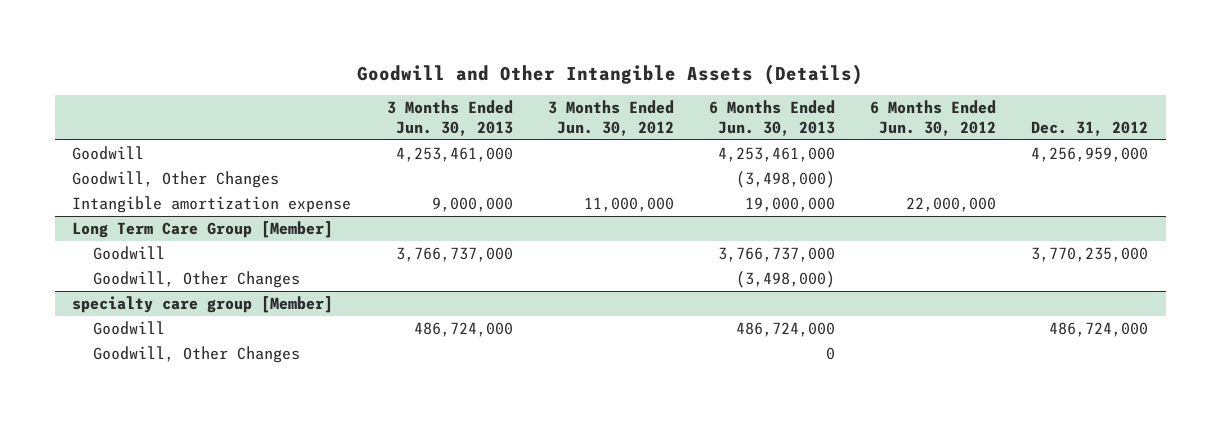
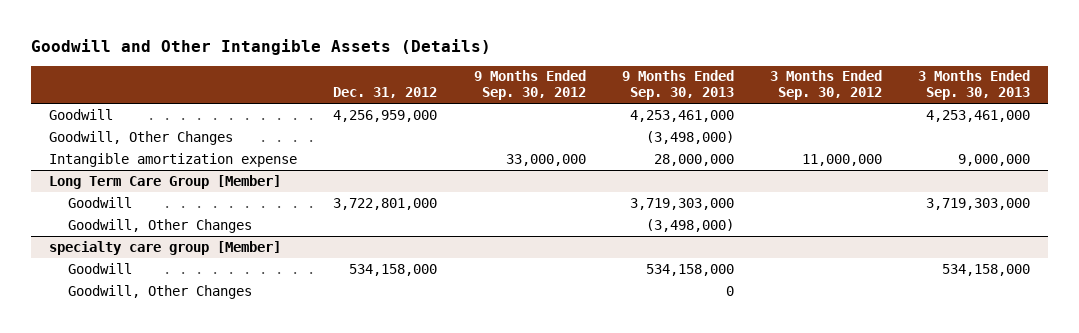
- | 3 Months Ended Jun. 30, 2013 | 3 Months Ended Jun. 30, 2012 | 6 Months Ended Jun. 30, 2013 | 6 Months Ended Jun. 30, 2012 | Dec. 31, 2012
+ | Dec. 31, 2012 | 9 Months Ended Sep. 30, 2012 | 9 Months Ended Sep. 30, 2013 | 3 Months Ended Sep. 30, 2012 | 3 Months Ended Sep. 30, 2013
@ Long Term Care Group [Member]
- Goodwill | 3,766,737,000 | | 3,766,737,000 | | 3,770,235,000
+ Goodwill | 3,722,801,000 | | 3,719,303,000 | | 3,719,303,000
@ specialty care group [Member]
- Goodwill | 486,724,000 | | 486,724,000 | | 486,724,000
+ Goodwill | 534,158,000 | | 534,158,000 | | 534,158,000

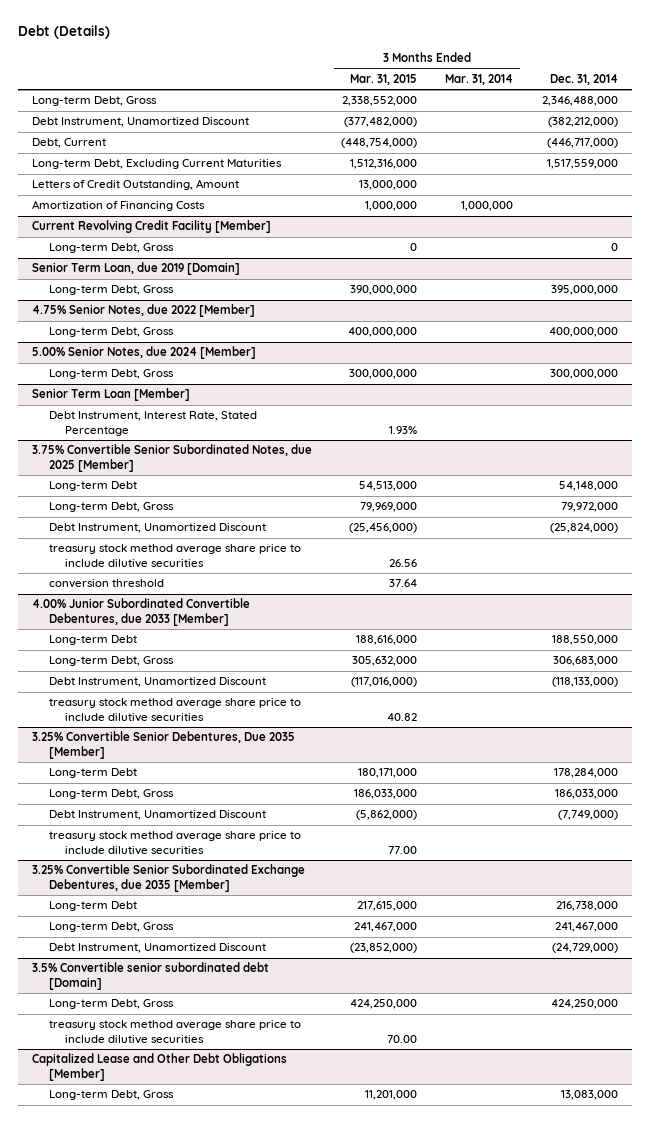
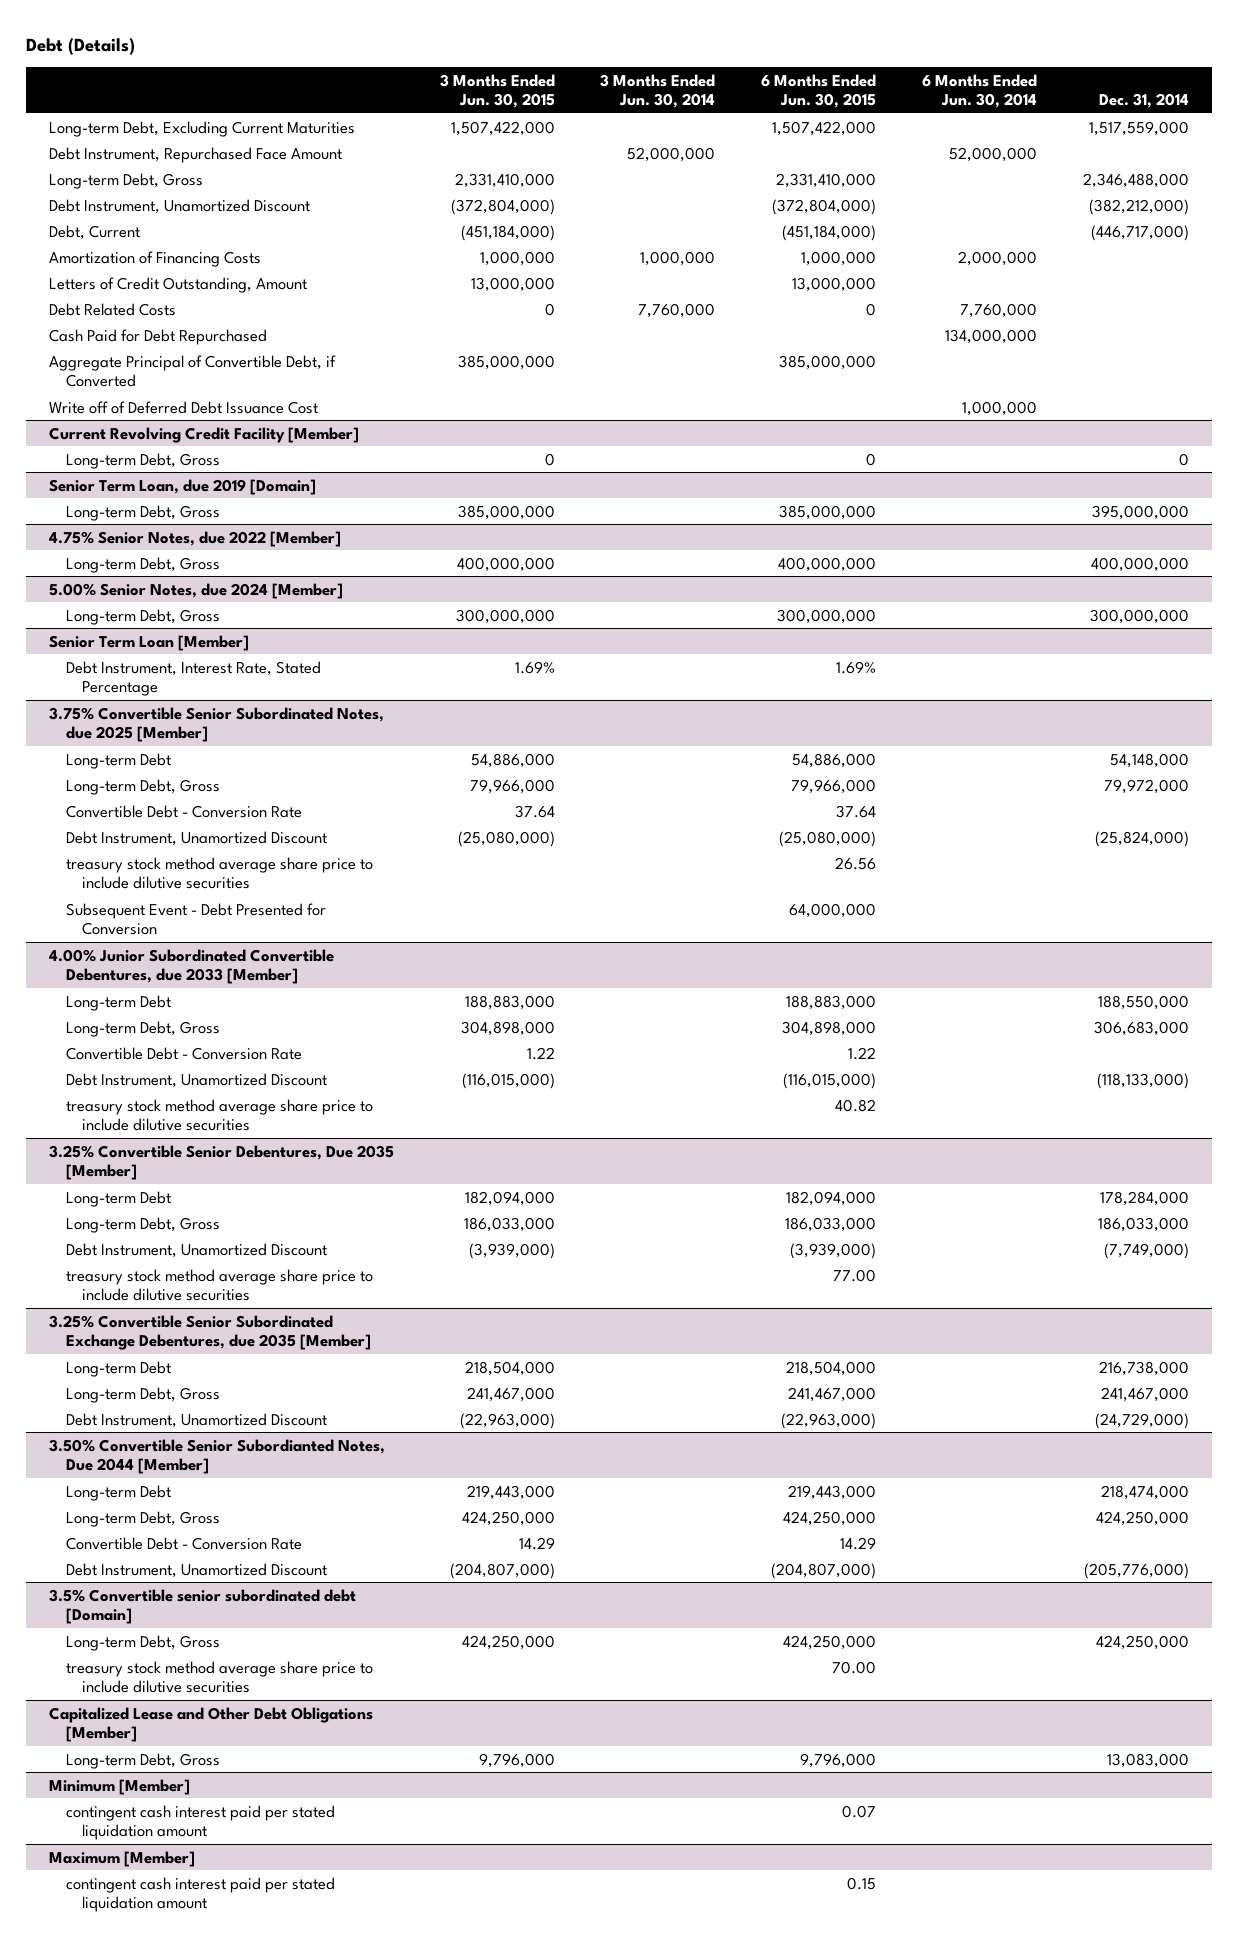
- | 3 Months Ended Mar. 31, 2015 | 3 Months Ended Mar. 31, 2014 | Dec. 31, 2014
+ | 3 Months Ended Jun. 30, 2015 | 3 Months Ended Jun. 30, 2014 | 6 Months Ended Jun. 30, 2015 | 6 Months Ended Jun. 30, 2014 | Dec. 31, 2014
moved up: Long-term Debt, Excluding Current Maturities | 1,507,422,000 | | 1,507,422,000 | | 1,517,559,000
+ Debt Instrument, Repurchased Face Amount | | 52,000,000 | | 52,000,000 |
moved down: Letters of Credit Outstanding, Amount | 13,000,000 | | 13,000,000 | |
+ Debt Related Costs | 0 | 7,760,000 | 0 | 7,760,000 |
+ Cash Paid for Debt Repurchased | | | | 134,000,000 |
+ Aggregate Principal of Convertible Debt, if Converted | 385,000,000 | | 385,000,000 | |
+ Write off of Deferred Debt Issuance Cost | | | | 1,000,000 |
@ 3.75% Convertible Senior Subordinated Notes, due 2025 [Member]
+ Convertible Debt - Conversion Rate | 37.64 | | 37.64 | |
- conversion threshold | 37.64 | |
+ Subsequent Event - Debt Presented for Conversion | | | 64,000,000 | |
@ 4.00% Junior Subordinated Convertible Debentures, due 2033 [Member]
+ Convertible Debt - Conversion Rate | 1.22 | | 1.22 | |
+ 3.50% Convertible Senior Subordianted Notes, Due 2044 [Member]
+ Long-term Debt | 219,443,000 | | 219,443,000 | | 218,474,000
+ Long-term Debt, Gross | 424,250,000 | | 424,250,000 | | 424,250,000
+ Convertible Debt - Conversion Rate | 14.29 | | 14.29 | |
+ Debt Instrument, Unamortized Discount | (204,807,000) | | (204,807,000) | | (205,776,000)
+ Minimum [Member]
+ contingent cash interest paid per stated liquidation amount | | | 0.07 | |
+ Maximum [Member]
+ contingent cash interest paid per stated liquidation amount | | | 0.15 | |

